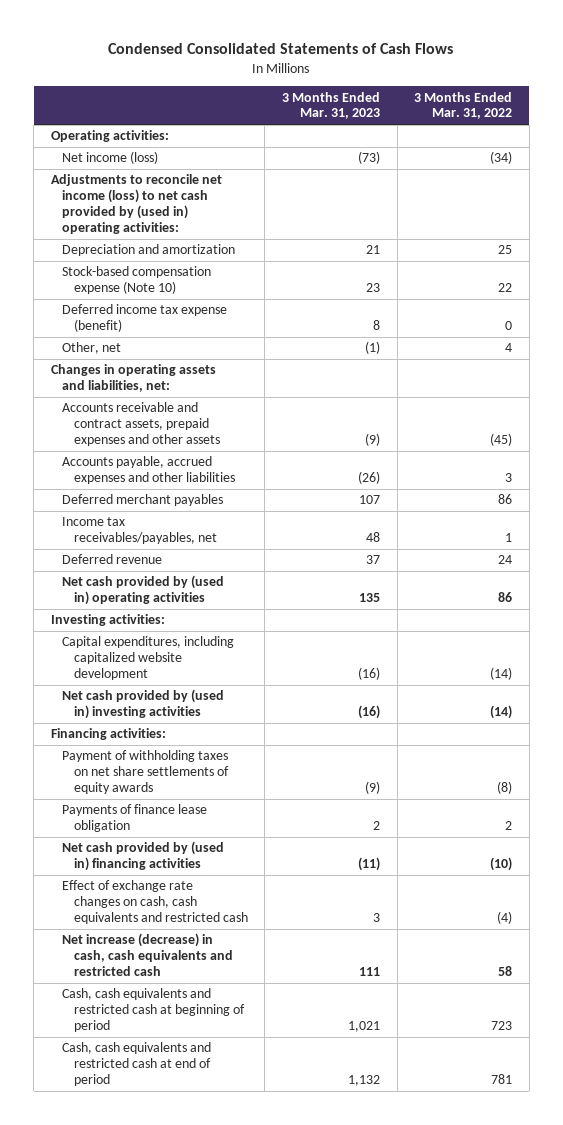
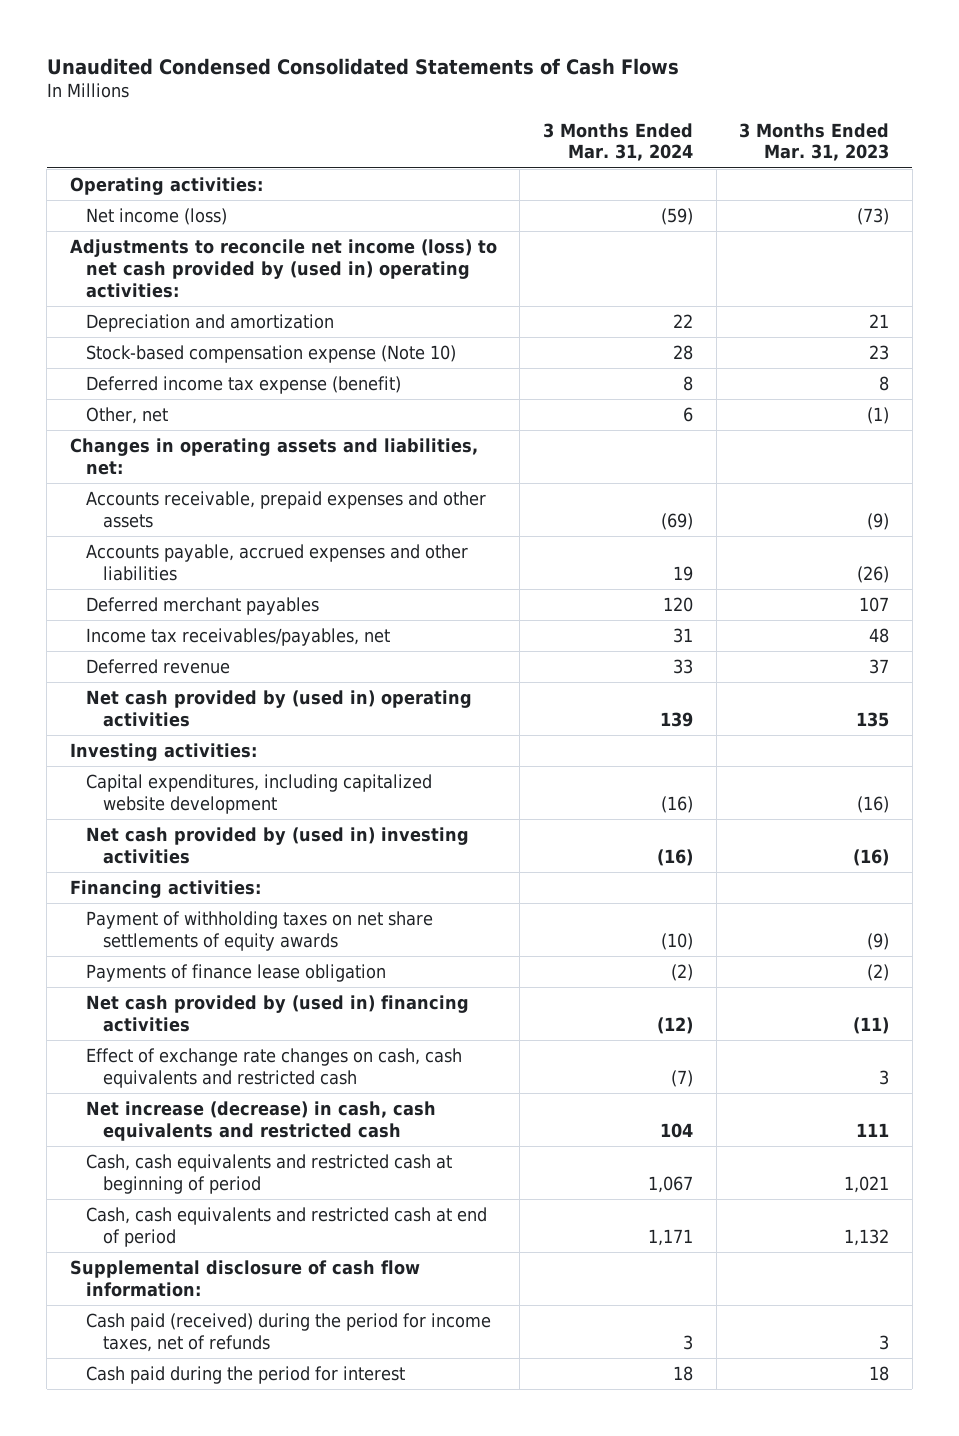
- Condensed Consolidated Statements of Cash Flows
+ Unaudited Condensed Consolidated Statements of Cash Flows
- | 3 Months Ended Mar. 31, 2023 | 3 Months Ended Mar. 31, 2022
+ | 3 Months Ended Mar. 31, 2024 | 3 Months Ended Mar. 31, 2023
- Accounts receivable and contract assets, prepaid expenses and other assets | (9) | (45)
+ Accounts receivable, prepaid expenses and other assets | (69) | (9)
- Payments of finance lease obligation | 2 | 2
+ Payments of finance lease obligation | (2) | (2)
+ Supplemental disclosure of cash flow information:
+ Cash paid (received) during the period for income taxes, net of refunds | 3 | 3
+ Cash paid during the period for interest | 18 | 18

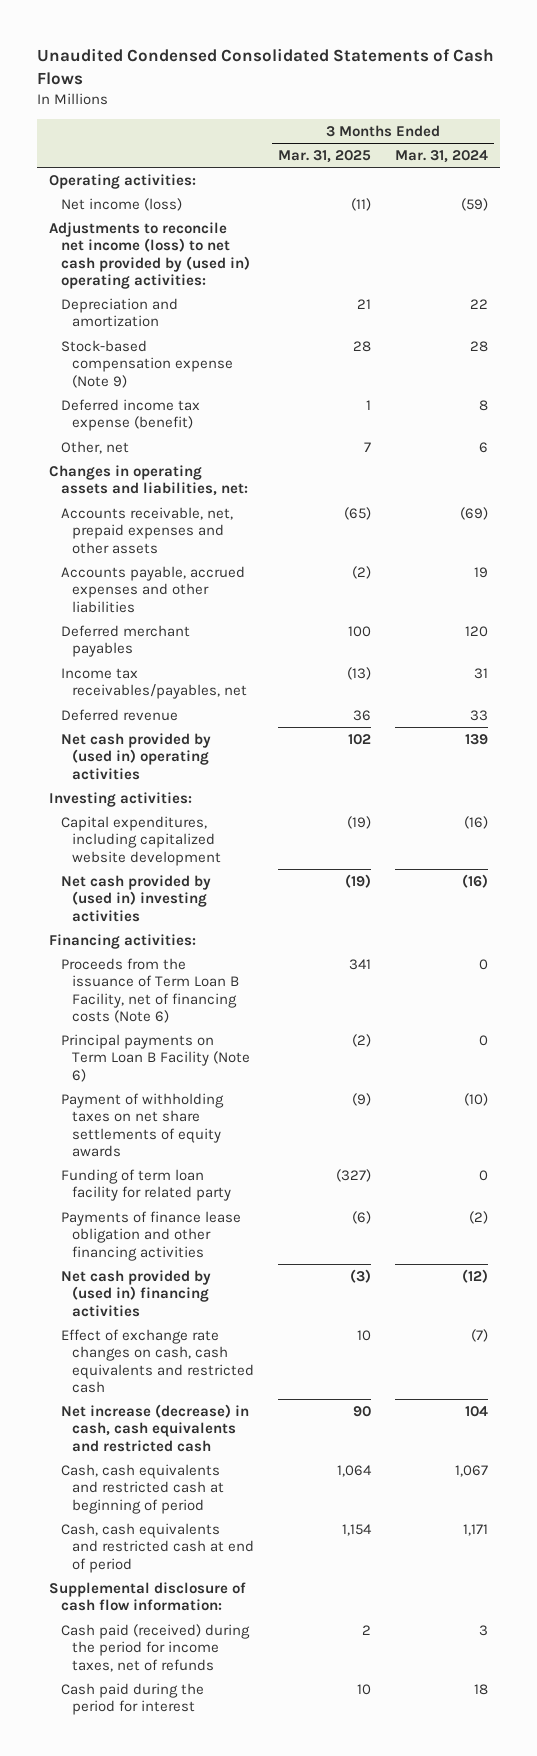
- | 3 Months Ended Mar. 31, 2024 | 3 Months Ended Mar. 31, 2023
+ | 3 Months Ended Mar. 31, 2025 | 3 Months Ended Mar. 31, 2024
- Stock-based compensation expense (Note 10) | 28 | 23
+ Stock-based compensation expense (Note 9) | 28 | 28
- Accounts receivable, prepaid expenses and other assets | (69) | (9)
+ Accounts receivable, net, prepaid expenses and other assets | (65) | (69)
+ Proceeds from the issuance of Term Loan B Facility, net of financing costs (Note 6) | 341 | 0
+ Principal payments on Term Loan B Facility (Note 6) | (2) | 0
- Payments of finance lease obligation | (2) | (2)
+ Funding of term loan facility for related party | (327) | 0
+ Payments of finance lease obligation and other financing activities | (6) | (2)

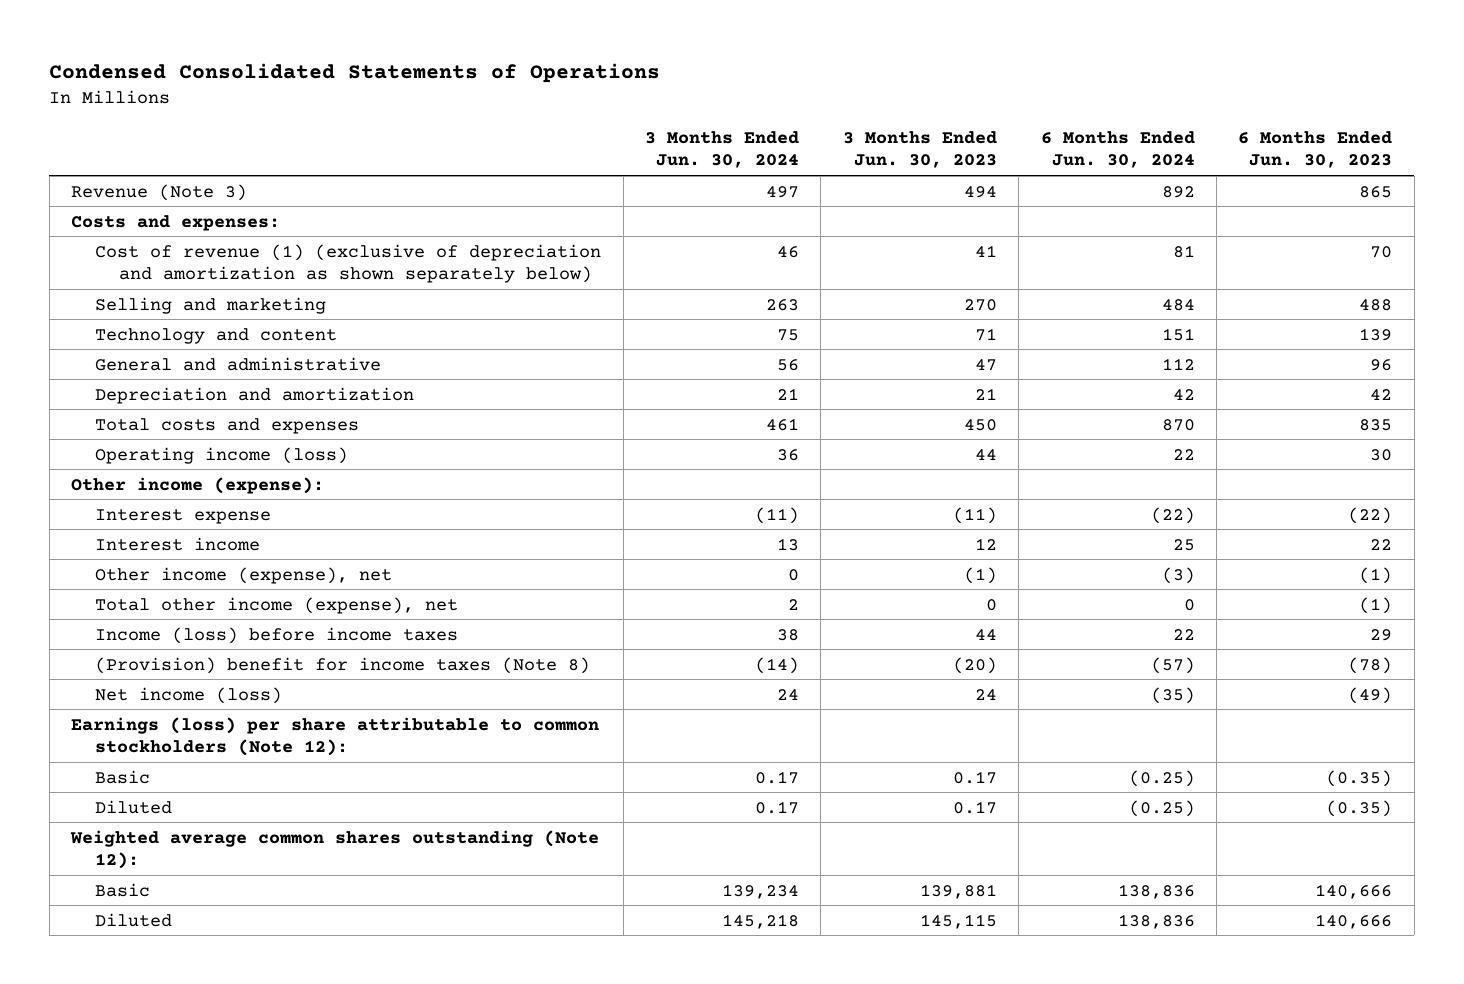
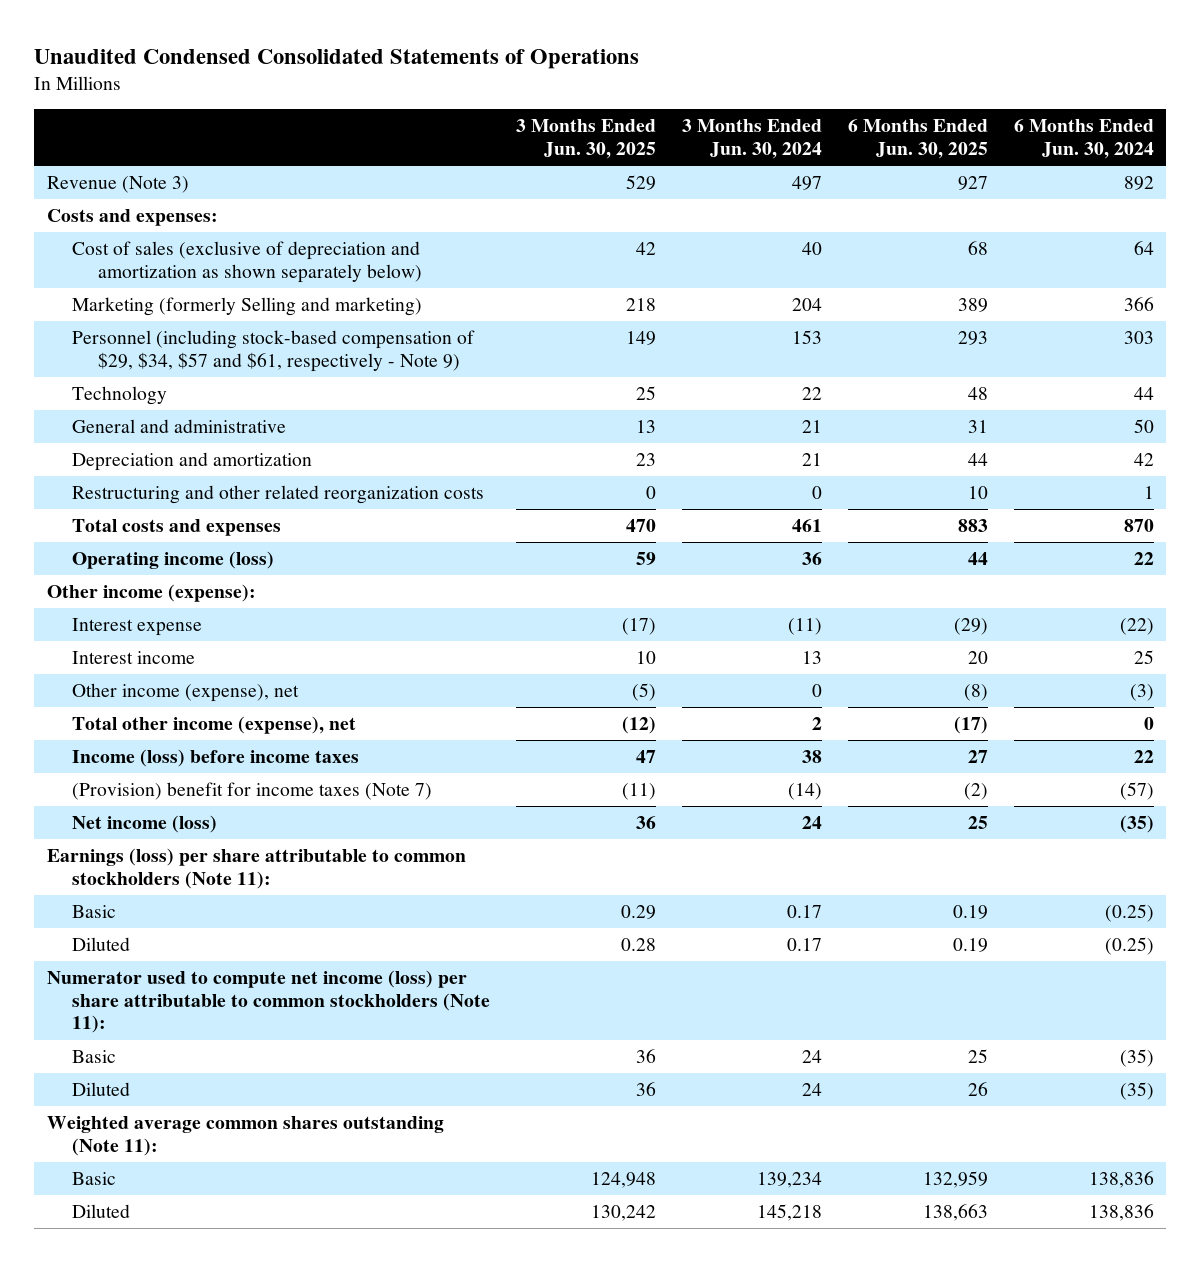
- Condensed Consolidated Statements of Operations
+ Unaudited Condensed Consolidated Statements of Operations
- | 3 Months Ended Jun. 30, 2024 | 3 Months Ended Jun. 30, 2023 | 6 Months Ended Jun. 30, 2024 | 6 Months Ended Jun. 30, 2023
+ | 3 Months Ended Jun. 30, 2025 | 3 Months Ended Jun. 30, 2024 | 6 Months Ended Jun. 30, 2025 | 6 Months Ended Jun. 30, 2024
- Cost of revenue (1) (exclusive of depreciation and amortization as shown separately below) | 46 | 41 | 81 | 70
- Selling and marketing | 263 | 270 | 484 | 488
- Technology and content | 75 | 71 | 151 | 139
- General and administrative | 56 | 47 | 112 | 96
+ Cost of sales (exclusive of depreciation and amortization as shown separately below) | 42 | 40 | 68 | 64
+ Marketing (formerly Selling and marketing) | 218 | 204 | 389 | 366
+ Personnel (including stock-based compensation of $29, $34, $57 and $61, respectively - Note 9) | 149 | 153 | 293 | 303
+ Technology | 25 | 22 | 48 | 44
+ General and administrative | 13 | 21 | 31 | 50
+ Restructuring and other related reorganization costs | 0 | 0 | 10 | 1
- (Provision) benefit for income taxes (Note 8) | (14) | (20) | (57) | (78)
+ (Provision) benefit for income taxes (Note 7) | (11) | (14) | (2) | (57)
- Earnings (loss) per share attributable to common stockholders (Note 12):
+ Earnings (loss) per share attributable to common stockholders (Note 11):
- Weighted average common shares outstanding (Note 12):
+ Numerator used to compute net income (loss) per share attributable to common stockholders (Note 11):
+ Basic | 36 | 24 | 25 | (35)
+ Diluted | 36 | 24 | 26 | (35)
+ Weighted average common shares outstanding (Note 11):

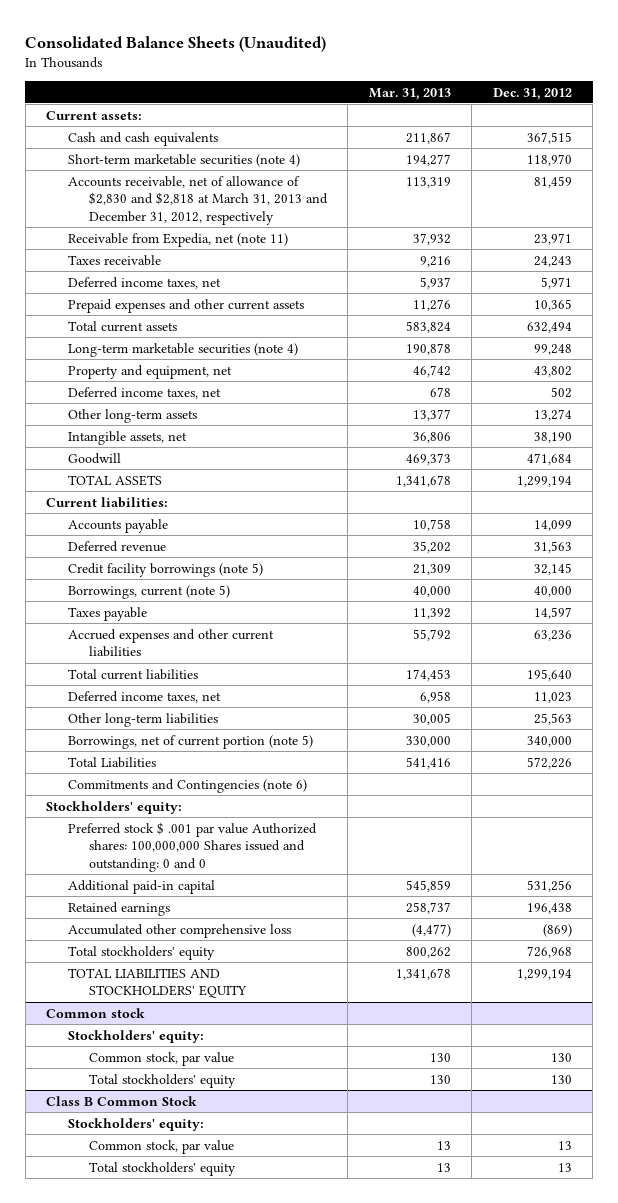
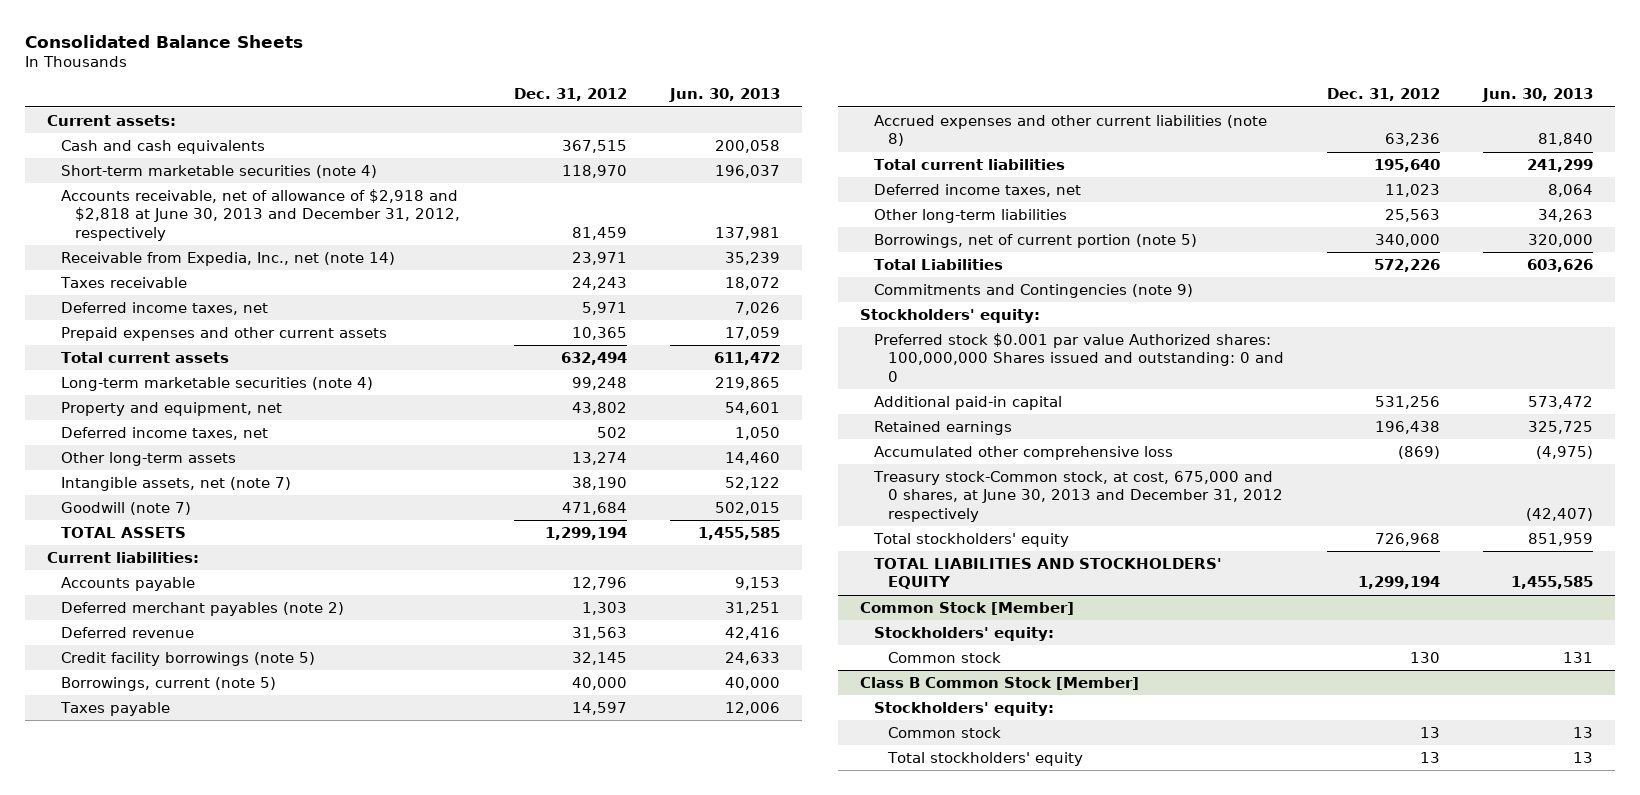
- Consolidated Balance Sheets (Unaudited)
+ Consolidated Balance Sheets
- | Mar. 31, 2013 | Dec. 31, 2012
+ | Dec. 31, 2012 | Jun. 30, 2013
- Accounts receivable, net of allowance of $2,830 and $2,818 at March 31, 2013 and December 31, 2012, respectively | 113,319 | 81,459
- Receivable from Expedia, net (note 11) | 37,932 | 23,971
+ Accounts receivable, net of allowance of $2,918 and $2,818 at June 30, 2013 and December 31, 2012, respectively | 81,459 | 137,981
+ Receivable from Expedia, Inc., net (note 14) | 23,971 | 35,239
- Intangible assets, net | 36,806 | 38,190
- Goodwill | 469,373 | 471,684
+ Intangible assets, net (note 7) | 38,190 | 52,122
+ Goodwill (note 7) | 471,684 | 502,015
- Accounts payable | 10,758 | 14,099
+ Accounts payable | 12,796 | 9,153
+ Deferred merchant payables (note 2) | 1,303 | 31,251
- Accrued expenses and other current liabilities | 55,792 | 63,236
+ Accrued expenses and other current liabilities (note 8) | 63,236 | 81,840
- Commitments and Contingencies (note 6)
+ Commitments and Contingencies (note 9)
- Preferred stock $ .001 par value Authorized shares: 100,000,000 Shares issued and outstanding: 0 and 0
+ Preferred stock $0.001 par value Authorized shares: 100,000,000 Shares issued and outstanding: 0 and 0
+ Treasury stock-Common stock, at cost, 675,000 and 0 shares, at June 30, 2013 and December 31, 2012 respectively | | (42,407)
- Common stock
+ Common Stock [Member]
- Common stock, par value | 130 | 130
- Total stockholders' equity | 130 | 130
- Class B Common Stock
+ Common stock | 130 | 131
+ Class B Common Stock [Member]
- Common stock, par value | 13 | 13
+ Common stock | 13 | 13

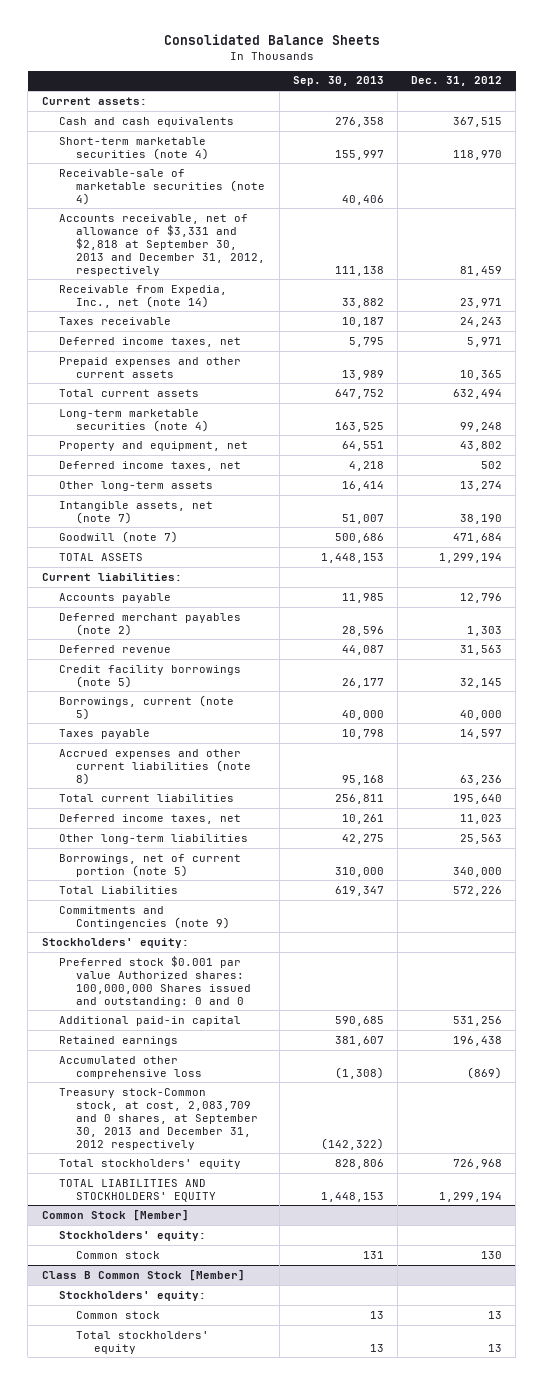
- | Dec. 31, 2012 | Jun. 30, 2013
+ | Sep. 30, 2013 | Dec. 31, 2012
- Accounts receivable, net of allowance of $2,918 and $2,818 at June 30, 2013 and December 31, 2012, respectively | 81,459 | 137,981
+ Receivable-sale of marketable securities (note 4) | 40,406 |
+ Accounts receivable, net of allowance of $3,331 and $2,818 at September 30, 2013 and December 31, 2012, respectively | 111,138 | 81,459
- Treasury stock-Common stock, at cost, 675,000 and 0 shares, at June 30, 2013 and December 31, 2012 respectively | | (42,407)
+ Treasury stock-Common stock, at cost, 2,083,709 and 0 shares, at September 30, 2013 and December 31, 2012 respectively | (142,322) |

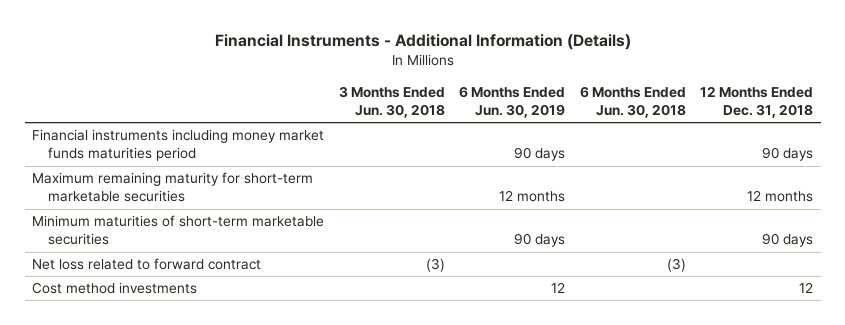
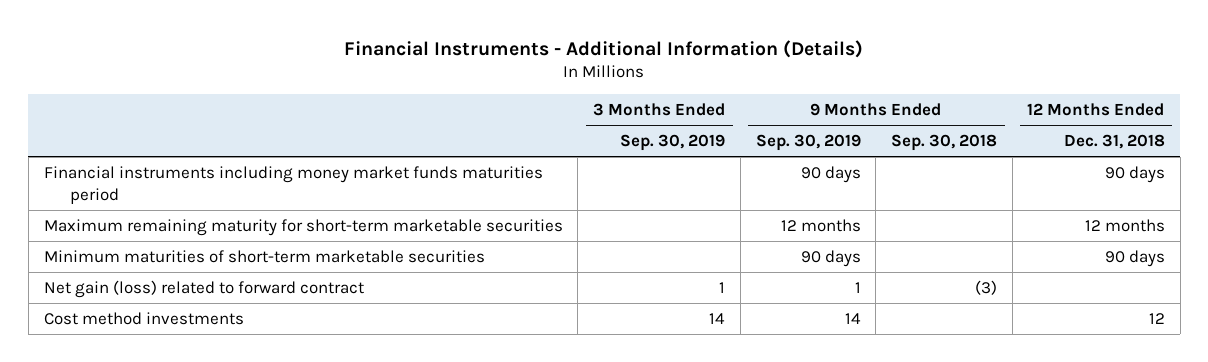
- | 3 Months Ended Jun. 30, 2018 | 6 Months Ended Jun. 30, 2019 | 6 Months Ended Jun. 30, 2018 | 12 Months Ended Dec. 31, 2018
+ | 3 Months Ended Sep. 30, 2019 | 9 Months Ended Sep. 30, 2019 | 9 Months Ended Sep. 30, 2018 | 12 Months Ended Dec. 31, 2018
- Net loss related to forward contract | (3) | | (3) |
+ Net gain (loss) related to forward contract | 1 | 1 | (3) |

